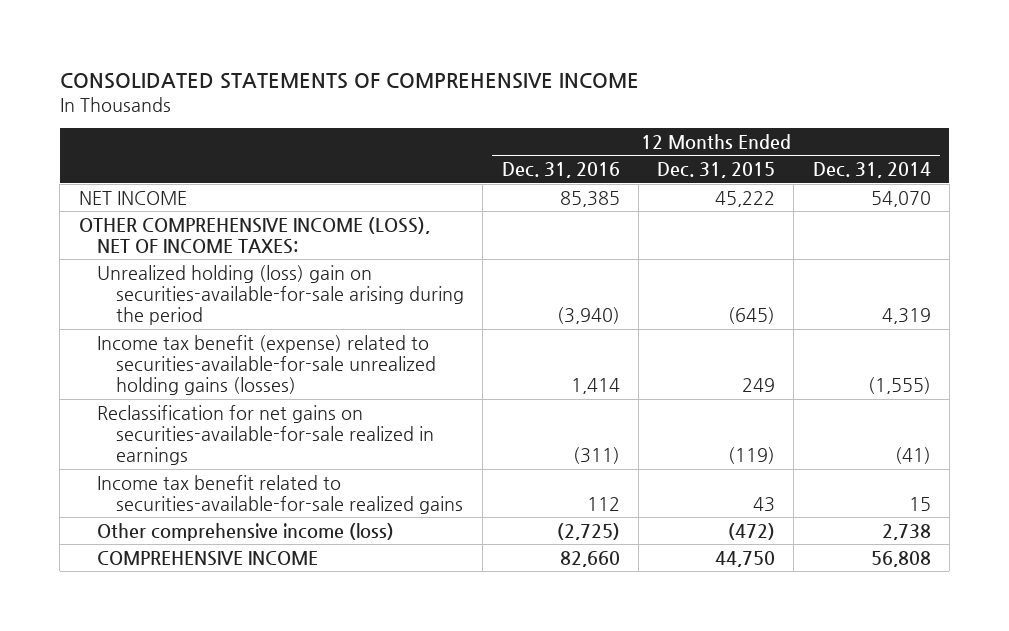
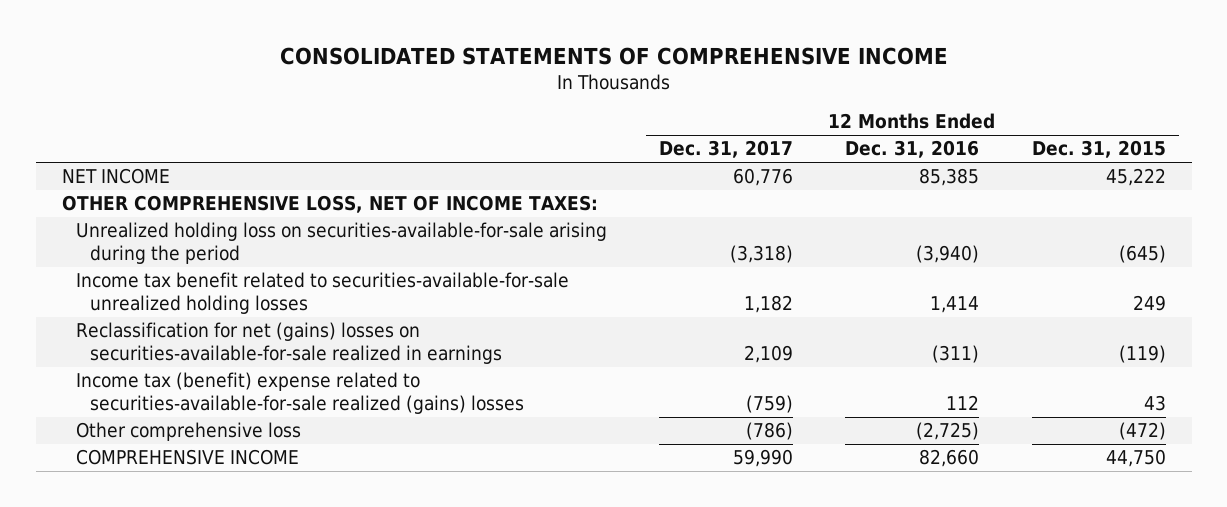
- | 12 Months Ended Dec. 31, 2016 | 12 Months Ended Dec. 31, 2015 | 12 Months Ended Dec. 31, 2014
+ | 12 Months Ended Dec. 31, 2017 | 12 Months Ended Dec. 31, 2016 | 12 Months Ended Dec. 31, 2015
- OTHER COMPREHENSIVE INCOME (LOSS), NET OF INCOME TAXES:
- Unrealized holding (loss) gain on securities-available-for-sale arising during the period | (3,940) | (645) | 4,319
- Income tax benefit (expense) related to securities-available-for-sale unrealized holding gains (losses) | 1,414 | 249 | (1,555)
- Reclassification for net gains on securities-available-for-sale realized in earnings | (311) | (119) | (41)
- Income tax benefit related to securities-available-for-sale realized gains | 112 | 43 | 15
- Other comprehensive income (loss) | (2,725) | (472) | 2,738
+ OTHER COMPREHENSIVE LOSS, NET OF INCOME TAXES:
+ Unrealized holding loss on securities-available-for-sale arising during the period | (3,318) | (3,940) | (645)
+ Income tax benefit related to securities-available-for-sale unrealized holding losses | 1,182 | 1,414 | 249
+ Reclassification for net (gains) losses on securities-available-for-sale realized in earnings | 2,109 | (311) | (119)
+ Income tax (benefit) expense related to securities-available-for-sale realized (gains) losses | (759) | 112 | 43
+ Other comprehensive loss | (786) | (2,725) | (472)

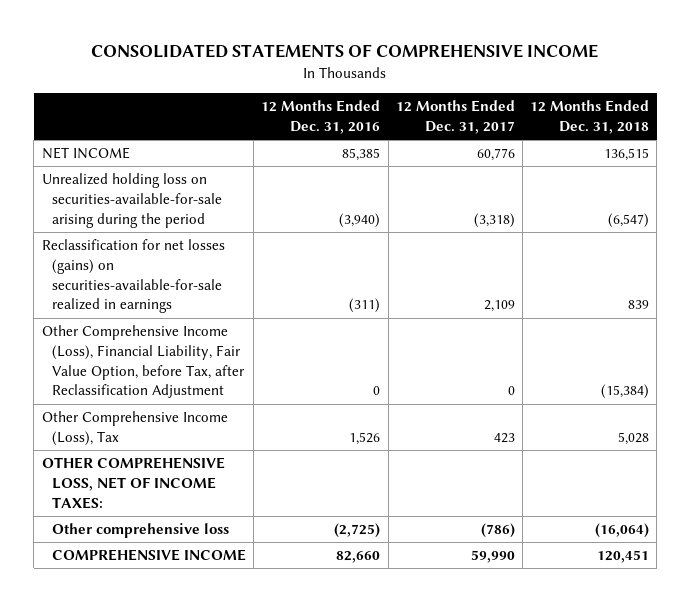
- | 12 Months Ended Dec. 31, 2017 | 12 Months Ended Dec. 31, 2016 | 12 Months Ended Dec. 31, 2015
+ | 12 Months Ended Dec. 31, 2016 | 12 Months Ended Dec. 31, 2017 | 12 Months Ended Dec. 31, 2018
- Income tax benefit related to securities-available-for-sale unrealized holding losses | 1,182 | 1,414 | 249
- Reclassification for net (gains) losses on securities-available-for-sale realized in earnings | 2,109 | (311) | (119)
- Income tax (benefit) expense related to securities-available-for-sale realized (gains) losses | (759) | 112 | 43
+ Reclassification for net losses (gains) on securities-available-for-sale realized in earnings | (311) | 2,109 | 839
+ Other Comprehensive Income (Loss), Financial Liability, Fair Value Option, before Tax, after Reclassification Adjustment | 0 | 0 | (15,384)
+ Other Comprehensive Income (Loss), Tax | 1,526 | 423 | 5,028
moved down: OTHER COMPREHENSIVE LOSS, NET OF INCOME TAXES:

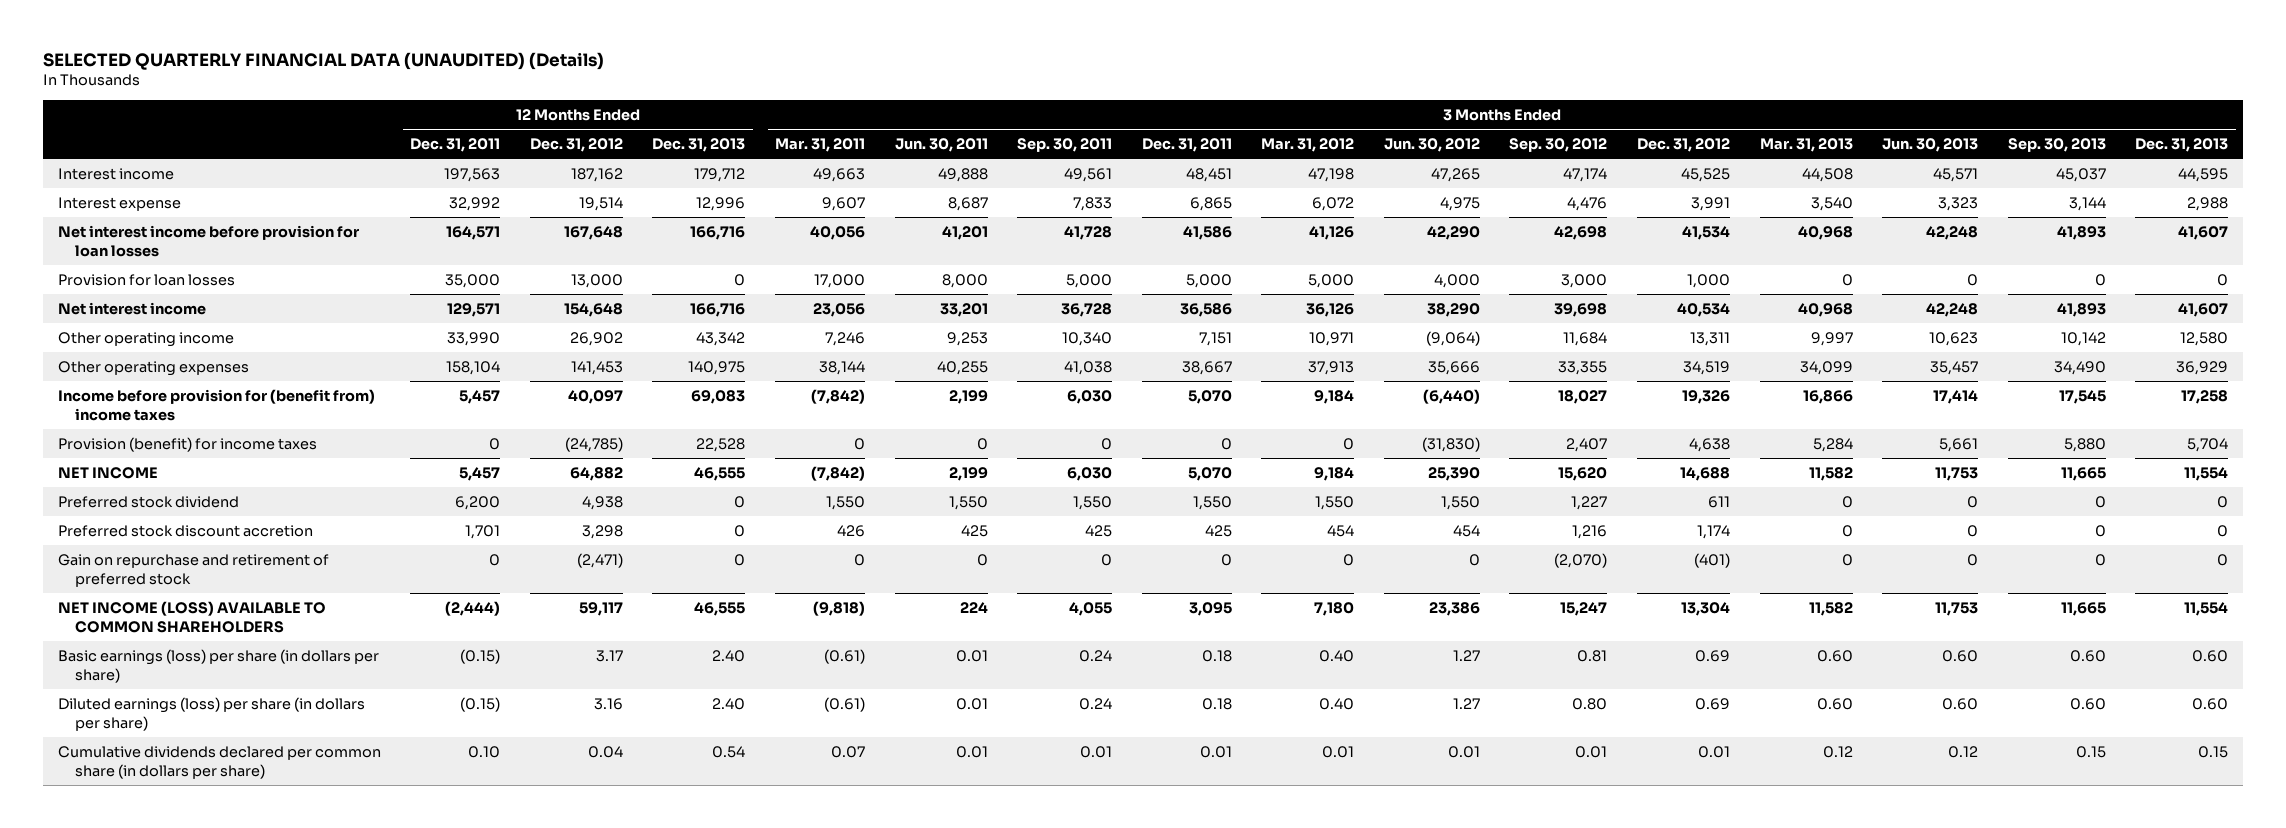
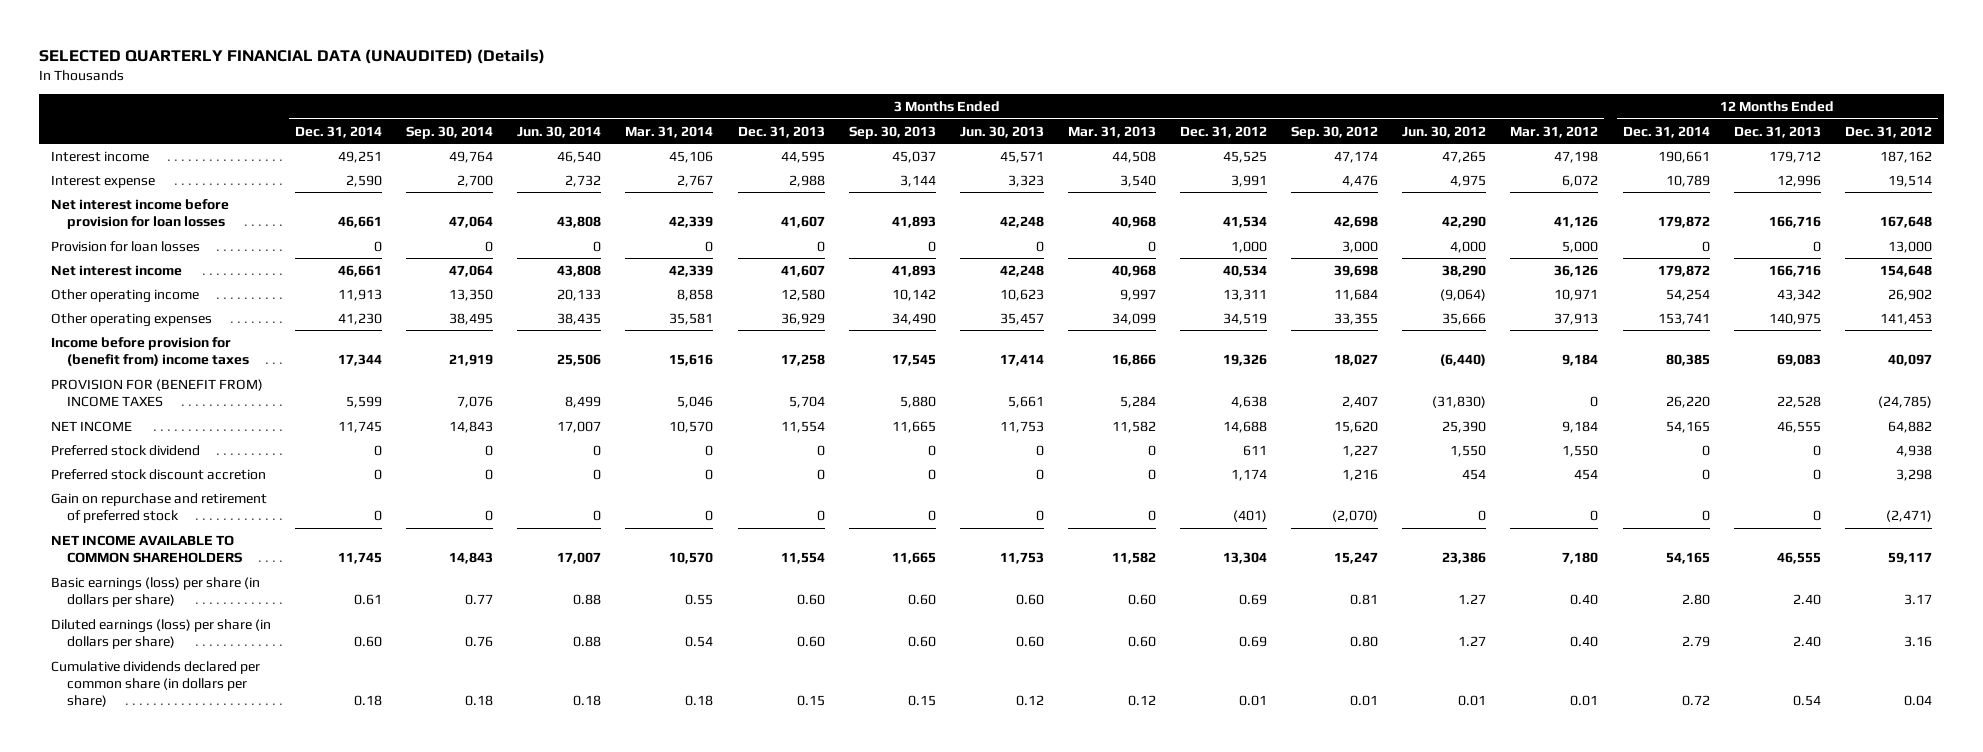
- | 12 Months Ended Dec. 31, 2011 | 12 Months Ended Dec. 31, 2012 | 12 Months Ended Dec. 31, 2013 | 3 Months Ended Mar. 31, 2011 | 3 Months Ended Jun. 30, 2011 | 3 Months Ended Sep. 30, 2011 | 3 Months Ended Dec. 31, 2011 | 3 Months Ended Mar. 31, 2012 | 3 Months Ended Jun. 30, 2012 | 3 Months Ended Sep. 30, 2012 | 3 Months Ended Dec. 31, 2012 | 3 Months Ended Mar. 31, 2013 | 3 Months Ended Jun. 30, 2013 | 3 Months Ended Sep. 30, 2013 | 3 Months Ended Dec. 31, 2013
+ | 3 Months Ended Dec. 31, 2014 | 3 Months Ended Sep. 30, 2014 | 3 Months Ended Jun. 30, 2014 | 3 Months Ended Mar. 31, 2014 | 3 Months Ended Dec. 31, 2013 | 3 Months Ended Sep. 30, 2013 | 3 Months Ended Jun. 30, 2013 | 3 Months Ended Mar. 31, 2013 | 3 Months Ended Dec. 31, 2012 | 3 Months Ended Sep. 30, 2012 | 3 Months Ended Jun. 30, 2012 | 3 Months Ended Mar. 31, 2012 | 12 Months Ended Dec. 31, 2014 | 12 Months Ended Dec. 31, 2013 | 12 Months Ended Dec. 31, 2012
- Provision (benefit) for income taxes | 0 | (24,785) | 22,528 | 0 | 0 | 0 | 0 | 0 | (31,830) | 2,407 | 4,638 | 5,284 | 5,661 | 5,880 | 5,704
+ PROVISION FOR (BENEFIT FROM) INCOME TAXES | 5,599 | 7,076 | 8,499 | 5,046 | 5,704 | 5,880 | 5,661 | 5,284 | 4,638 | 2,407 | (31,830) | 0 | 26,220 | 22,528 | (24,785)
- NET INCOME (LOSS) AVAILABLE TO COMMON SHAREHOLDERS | (2,444) | 59,117 | 46,555 | (9,818) | 224 | 4,055 | 3,095 | 7,180 | 23,386 | 15,247 | 13,304 | 11,582 | 11,753 | 11,665 | 11,554
+ NET INCOME AVAILABLE TO COMMON SHAREHOLDERS | 11,745 | 14,843 | 17,007 | 10,570 | 11,554 | 11,665 | 11,753 | 11,582 | 13,304 | 15,247 | 23,386 | 7,180 | 54,165 | 46,555 | 59,117

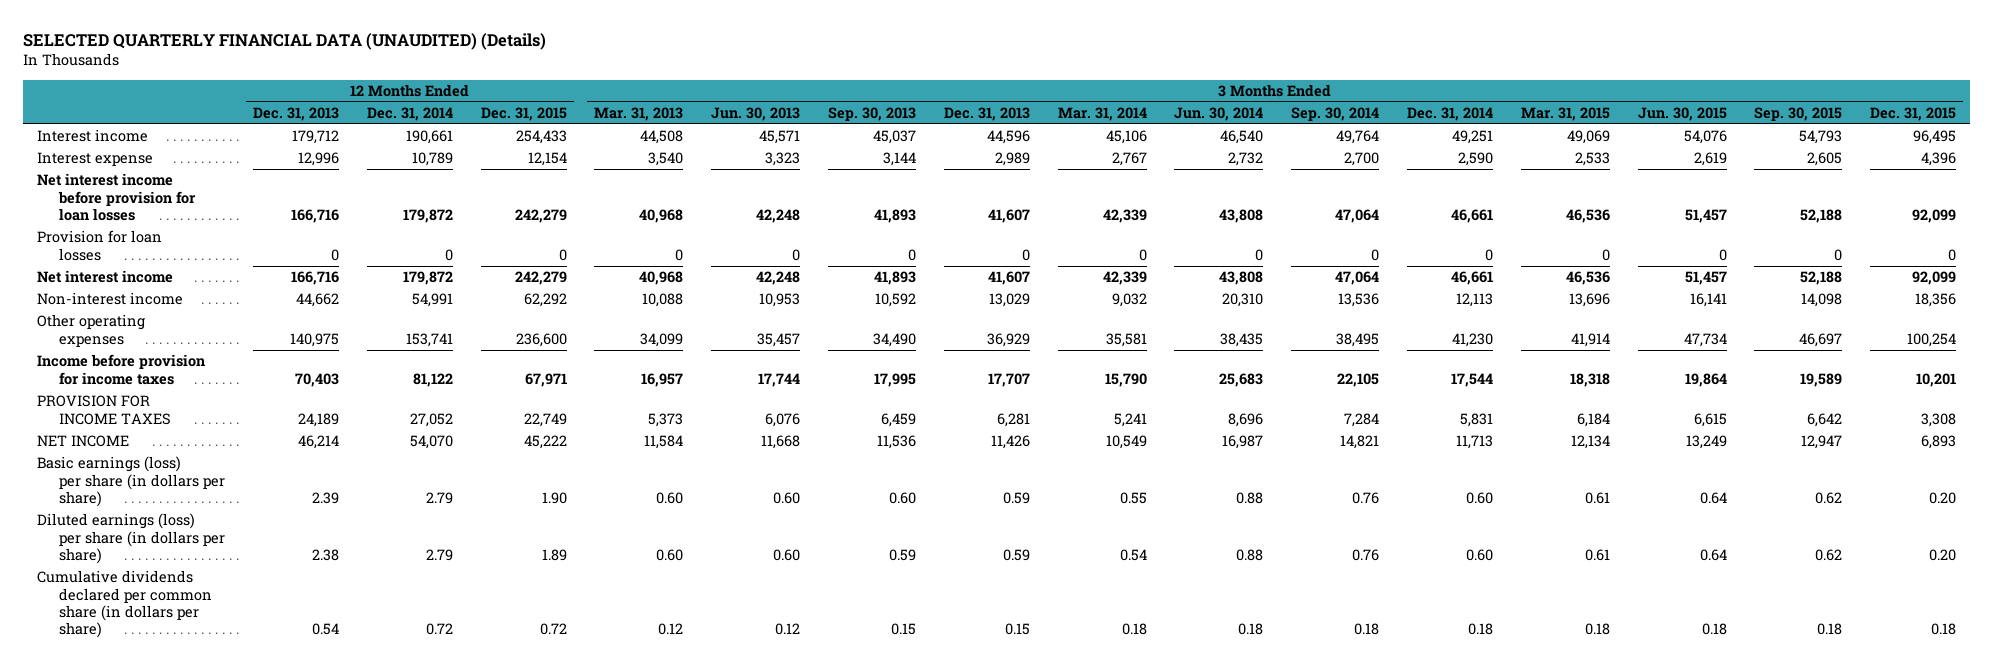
- | 3 Months Ended Dec. 31, 2014 | 3 Months Ended Sep. 30, 2014 | 3 Months Ended Jun. 30, 2014 | 3 Months Ended Mar. 31, 2014 | 3 Months Ended Dec. 31, 2013 | 3 Months Ended Sep. 30, 2013 | 3 Months Ended Jun. 30, 2013 | 3 Months Ended Mar. 31, 2013 | 3 Months Ended Dec. 31, 2012 | 3 Months Ended Sep. 30, 2012 | 3 Months Ended Jun. 30, 2012 | 3 Months Ended Mar. 31, 2012 | 12 Months Ended Dec. 31, 2014 | 12 Months Ended Dec. 31, 2013 | 12 Months Ended Dec. 31, 2012
+ | 12 Months Ended Dec. 31, 2013 | 12 Months Ended Dec. 31, 2014 | 12 Months Ended Dec. 31, 2015 | 3 Months Ended Mar. 31, 2013 | 3 Months Ended Jun. 30, 2013 | 3 Months Ended Sep. 30, 2013 | 3 Months Ended Dec. 31, 2013 | 3 Months Ended Mar. 31, 2014 | 3 Months Ended Jun. 30, 2014 | 3 Months Ended Sep. 30, 2014 | 3 Months Ended Dec. 31, 2014 | 3 Months Ended Mar. 31, 2015 | 3 Months Ended Jun. 30, 2015 | 3 Months Ended Sep. 30, 2015 | 3 Months Ended Dec. 31, 2015
- Interest income | 49,251 | 49,764 | 46,540 | 45,106 | 44,595 | 45,037 | 45,571 | 44,508 | 45,525 | 47,174 | 47,265 | 47,198 | 190,661 | 179,712 | 187,162
- Interest expense | 2,590 | 2,700 | 2,732 | 2,767 | 2,988 | 3,144 | 3,323 | 3,540 | 3,991 | 4,476 | 4,975 | 6,072 | 10,789 | 12,996 | 19,514
+ Interest income | 179,712 | 190,661 | 254,433 | 44,508 | 45,571 | 45,037 | 44,596 | 45,106 | 46,540 | 49,764 | 49,251 | 49,069 | 54,076 | 54,793 | 96,495
+ Interest expense | 12,996 | 10,789 | 12,154 | 3,540 | 3,323 | 3,144 | 2,989 | 2,767 | 2,732 | 2,700 | 2,590 | 2,533 | 2,619 | 2,605 | 4,396
- Other operating income | 11,913 | 13,350 | 20,133 | 8,858 | 12,580 | 10,142 | 10,623 | 9,997 | 13,311 | 11,684 | (9,064) | 10,971 | 54,254 | 43,342 | 26,902
+ Non-interest income | 44,662 | 54,991 | 62,292 | 10,088 | 10,953 | 10,592 | 13,029 | 9,032 | 20,310 | 13,536 | 12,113 | 13,696 | 16,141 | 14,098 | 18,356
- Income before provision for (benefit from) income taxes | 17,344 | 21,919 | 25,506 | 15,616 | 17,258 | 17,545 | 17,414 | 16,866 | 19,326 | 18,027 | (6,440) | 9,184 | 80,385 | 69,083 | 40,097
- PROVISION FOR (BENEFIT FROM) INCOME TAXES | 5,599 | 7,076 | 8,499 | 5,046 | 5,704 | 5,880 | 5,661 | 5,284 | 4,638 | 2,407 | (31,830) | 0 | 26,220 | 22,528 | (24,785)
- NET INCOME | 11,745 | 14,843 | 17,007 | 10,570 | 11,554 | 11,665 | 11,753 | 11,582 | 14,688 | 15,620 | 25,390 | 9,184 | 54,165 | 46,555 | 64,882
- Preferred stock dividend | 0 | 0 | 0 | 0 | 0 | 0 | 0 | 0 | 611 | 1,227 | 1,550 | 1,550 | 0 | 0 | 4,938
- Preferred stock discount accretion | 0 | 0 | 0 | 0 | 0 | 0 | 0 | 0 | 1,174 | 1,216 | 454 | 454 | 0 | 0 | 3,298
- Gain on repurchase and retirement of preferred stock | 0 | 0 | 0 | 0 | 0 | 0 | 0 | 0 | (401) | (2,070) | 0 | 0 | 0 | 0 | (2,471)
- NET INCOME AVAILABLE TO COMMON SHAREHOLDERS | 11,745 | 14,843 | 17,007 | 10,570 | 11,554 | 11,665 | 11,753 | 11,582 | 13,304 | 15,247 | 23,386 | 7,180 | 54,165 | 46,555 | 59,117
- Basic earnings (loss) per share (in dollars per share) | 0.61 | 0.77 | 0.88 | 0.55 | 0.60 | 0.60 | 0.60 | 0.60 | 0.69 | 0.81 | 1.27 | 0.40 | 2.80 | 2.40 | 3.17
- Diluted earnings (loss) per share (in dollars per share) | 0.60 | 0.76 | 0.88 | 0.54 | 0.60 | 0.60 | 0.60 | 0.60 | 0.69 | 0.80 | 1.27 | 0.40 | 2.79 | 2.40 | 3.16
+ Income before provision for income taxes | 70,403 | 81,122 | 67,971 | 16,957 | 17,744 | 17,995 | 17,707 | 15,790 | 25,683 | 22,105 | 17,544 | 18,318 | 19,864 | 19,589 | 10,201
+ PROVISION FOR INCOME TAXES | 24,189 | 27,052 | 22,749 | 5,373 | 6,076 | 6,459 | 6,281 | 5,241 | 8,696 | 7,284 | 5,831 | 6,184 | 6,615 | 6,642 | 3,308
+ NET INCOME | 46,214 | 54,070 | 45,222 | 11,584 | 11,668 | 11,536 | 11,426 | 10,549 | 16,987 | 14,821 | 11,713 | 12,134 | 13,249 | 12,947 | 6,893
+ Basic earnings (loss) per share (in dollars per share) | 2.39 | 2.79 | 1.90 | 0.60 | 0.60 | 0.60 | 0.59 | 0.55 | 0.88 | 0.76 | 0.60 | 0.61 | 0.64 | 0.62 | 0.20
+ Diluted earnings (loss) per share (in dollars per share) | 2.38 | 2.79 | 1.89 | 0.60 | 0.60 | 0.59 | 0.59 | 0.54 | 0.88 | 0.76 | 0.60 | 0.61 | 0.64 | 0.62 | 0.20

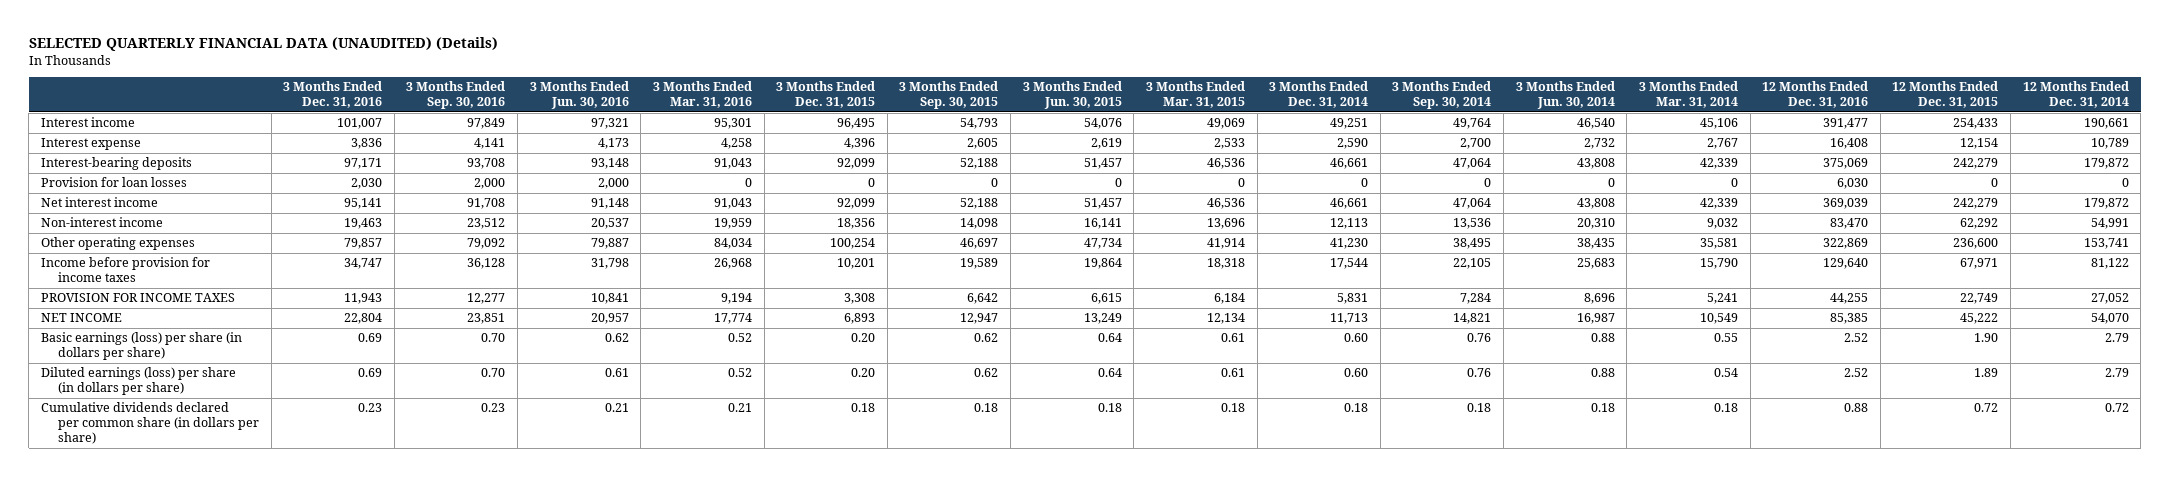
- | 12 Months Ended Dec. 31, 2013 | 12 Months Ended Dec. 31, 2014 | 12 Months Ended Dec. 31, 2015 | 3 Months Ended Mar. 31, 2013 | 3 Months Ended Jun. 30, 2013 | 3 Months Ended Sep. 30, 2013 | 3 Months Ended Dec. 31, 2013 | 3 Months Ended Mar. 31, 2014 | 3 Months Ended Jun. 30, 2014 | 3 Months Ended Sep. 30, 2014 | 3 Months Ended Dec. 31, 2014 | 3 Months Ended Mar. 31, 2015 | 3 Months Ended Jun. 30, 2015 | 3 Months Ended Sep. 30, 2015 | 3 Months Ended Dec. 31, 2015
+ | 3 Months Ended Dec. 31, 2016 | 3 Months Ended Sep. 30, 2016 | 3 Months Ended Jun. 30, 2016 | 3 Months Ended Mar. 31, 2016 | 3 Months Ended Dec. 31, 2015 | 3 Months Ended Sep. 30, 2015 | 3 Months Ended Jun. 30, 2015 | 3 Months Ended Mar. 31, 2015 | 3 Months Ended Dec. 31, 2014 | 3 Months Ended Sep. 30, 2014 | 3 Months Ended Jun. 30, 2014 | 3 Months Ended Mar. 31, 2014 | 12 Months Ended Dec. 31, 2016 | 12 Months Ended Dec. 31, 2015 | 12 Months Ended Dec. 31, 2014
- Net interest income before provision for loan losses | 166,716 | 179,872 | 242,279 | 40,968 | 42,248 | 41,893 | 41,607 | 42,339 | 43,808 | 47,064 | 46,661 | 46,536 | 51,457 | 52,188 | 92,099
+ Interest-bearing deposits | 97,171 | 93,708 | 93,148 | 91,043 | 92,099 | 52,188 | 51,457 | 46,536 | 46,661 | 47,064 | 43,808 | 42,339 | 375,069 | 242,279 | 179,872

